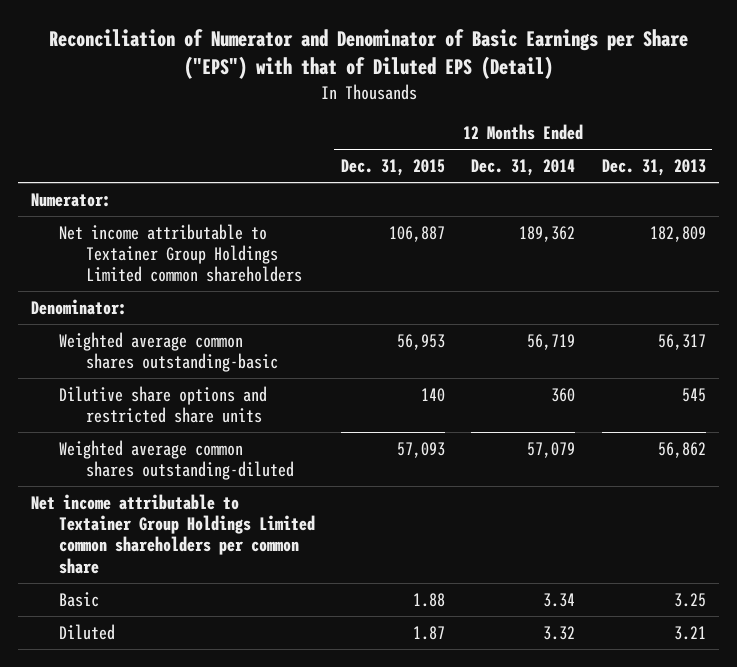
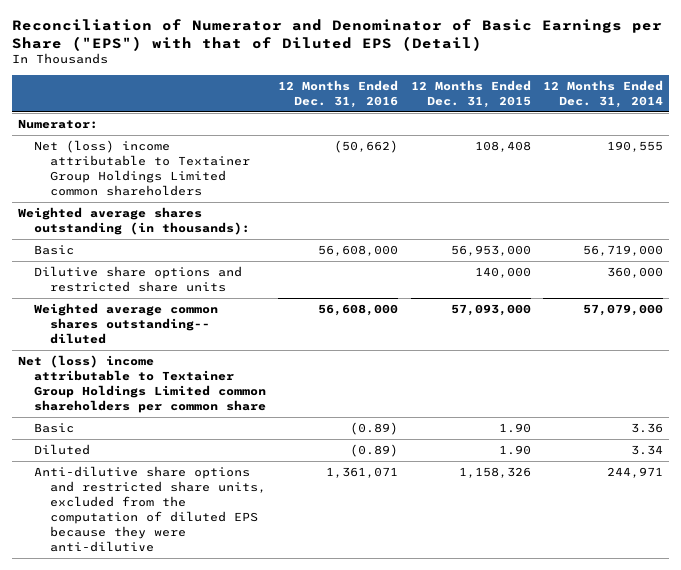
- | 12 Months Ended Dec. 31, 2015 | 12 Months Ended Dec. 31, 2014 | 12 Months Ended Dec. 31, 2013
+ | 12 Months Ended Dec. 31, 2016 | 12 Months Ended Dec. 31, 2015 | 12 Months Ended Dec. 31, 2014
- Net income attributable to Textainer Group Holdings Limited common shareholders | 106,887 | 189,362 | 182,809
- Denominator:
- Weighted average common shares outstanding-basic | 56,953 | 56,719 | 56,317
- Dilutive share options and restricted share units | 140 | 360 | 545
- Weighted average common shares outstanding-diluted | 57,093 | 57,079 | 56,862
- Net income attributable to Textainer Group Holdings Limited common shareholders per common share
- Basic | 1.88 | 3.34 | 3.25
- Diluted | 1.87 | 3.32 | 3.21
+ Net (loss) income attributable to Textainer Group Holdings Limited common shareholders | (50,662) | 108,408 | 190,555
+ Weighted average shares outstanding (in thousands):
+ Basic | 56,608,000 | 56,953,000 | 56,719,000
+ Dilutive share options and restricted share units | | 140,000 | 360,000
+ Weighted average common shares outstanding-- diluted | 56,608,000 | 57,093,000 | 57,079,000
+ Net (loss) income attributable to Textainer Group Holdings Limited common shareholders per common share
+ Basic | (0.89) | 1.90 | 3.36
+ Diluted | (0.89) | 1.90 | 3.34
+ Anti-dilutive share options and restricted share units, excluded from the computation of diluted EPS because they were anti-dilutive | 1,361,071 | 1,158,326 | 244,971

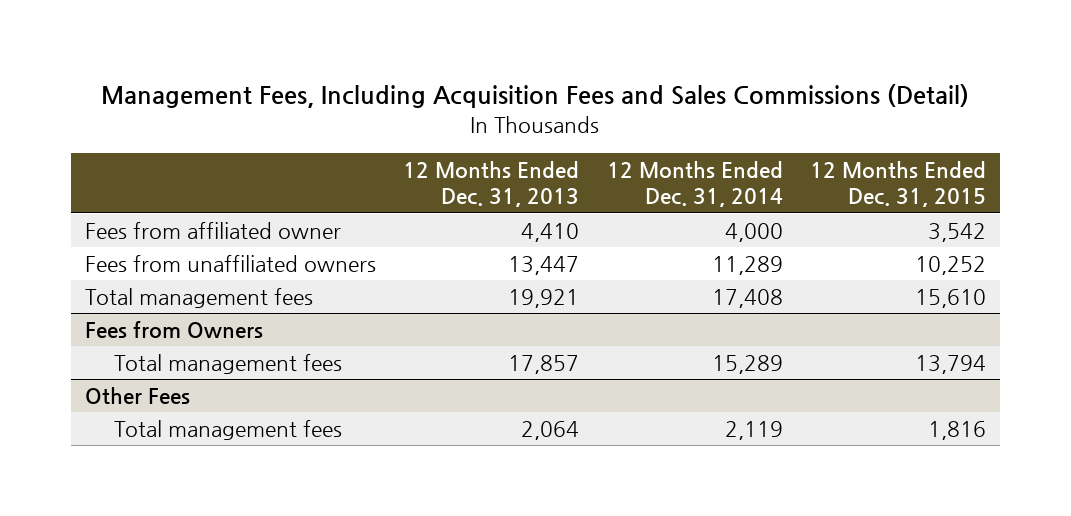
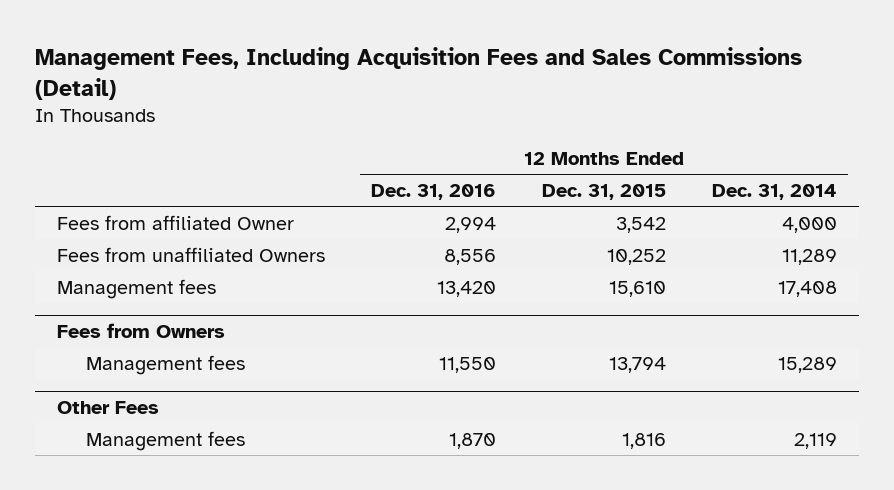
- | 12 Months Ended Dec. 31, 2013 | 12 Months Ended Dec. 31, 2014 | 12 Months Ended Dec. 31, 2015
+ | 12 Months Ended Dec. 31, 2016 | 12 Months Ended Dec. 31, 2015 | 12 Months Ended Dec. 31, 2014
- Fees from affiliated owner | 4,410 | 4,000 | 3,542
- Fees from unaffiliated owners | 13,447 | 11,289 | 10,252
- Total management fees | 19,921 | 17,408 | 15,610
+ Fees from affiliated Owner | 2,994 | 3,542 | 4,000
+ Fees from unaffiliated Owners | 8,556 | 10,252 | 11,289
+ Management fees | 13,420 | 15,610 | 17,408
@ Fees from Owners
- Total management fees | 17,857 | 15,289 | 13,794
+ Management fees | 11,550 | 13,794 | 15,289
@ Other Fees
- Total management fees | 2,064 | 2,119 | 1,816
+ Management fees | 1,870 | 1,816 | 2,119

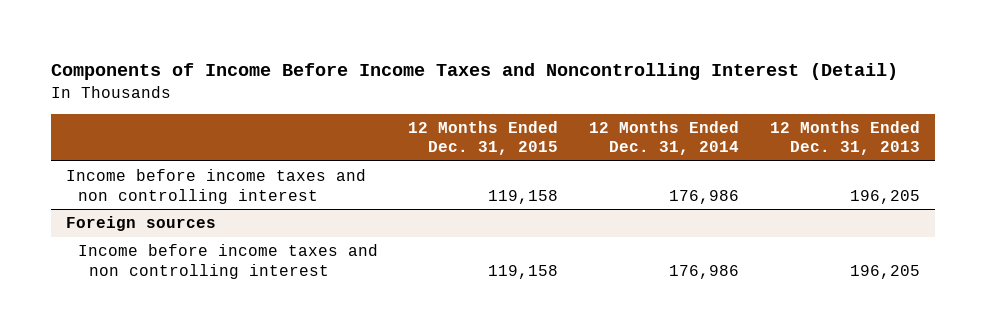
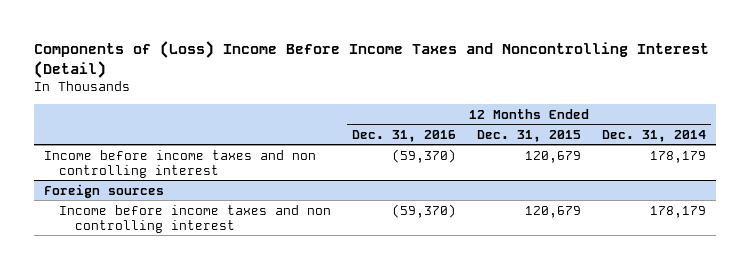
- Components of Income Before Income Taxes and Noncontrolling Interest (Detail)
+ Components of (Loss) Income Before Income Taxes and Noncontrolling Interest (Detail)
- | 12 Months Ended Dec. 31, 2015 | 12 Months Ended Dec. 31, 2014 | 12 Months Ended Dec. 31, 2013
+ | 12 Months Ended Dec. 31, 2016 | 12 Months Ended Dec. 31, 2015 | 12 Months Ended Dec. 31, 2014
- Income before income taxes and non controlling interest | 119,158 | 176,986 | 196,205
+ Income before income taxes and non controlling interest | (59,370) | 120,679 | 178,179
@ Foreign sources
- Income before income taxes and non controlling interest | 119,158 | 176,986 | 196,205
+ Income before income taxes and non controlling interest | (59,370) | 120,679 | 178,179

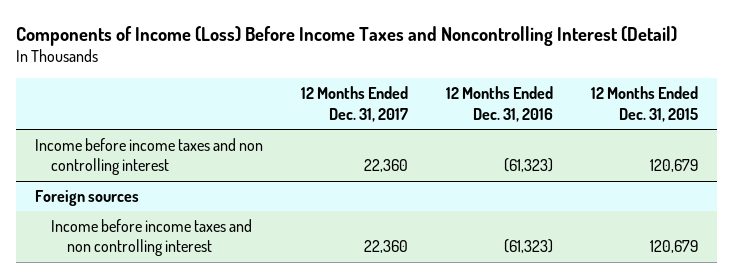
- Components of (Loss) Income Before Income Taxes and Noncontrolling Interest (Detail)
+ Components of Income (Loss) Before Income Taxes and Noncontrolling Interest (Detail)
- | 12 Months Ended Dec. 31, 2016 | 12 Months Ended Dec. 31, 2015 | 12 Months Ended Dec. 31, 2014
+ | 12 Months Ended Dec. 31, 2017 | 12 Months Ended Dec. 31, 2016 | 12 Months Ended Dec. 31, 2015
- Income before income taxes and non controlling interest | (59,370) | 120,679 | 178,179
+ Income before income taxes and non controlling interest | 22,360 | (61,323) | 120,679
@ Foreign sources
- Income before income taxes and non controlling interest | (59,370) | 120,679 | 178,179
+ Income before income taxes and non controlling interest | 22,360 | (61,323) | 120,679

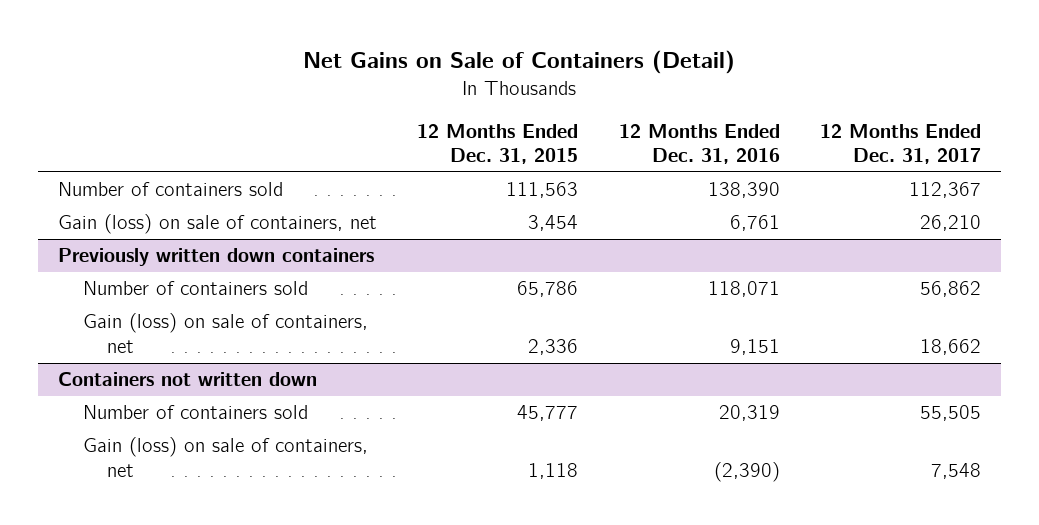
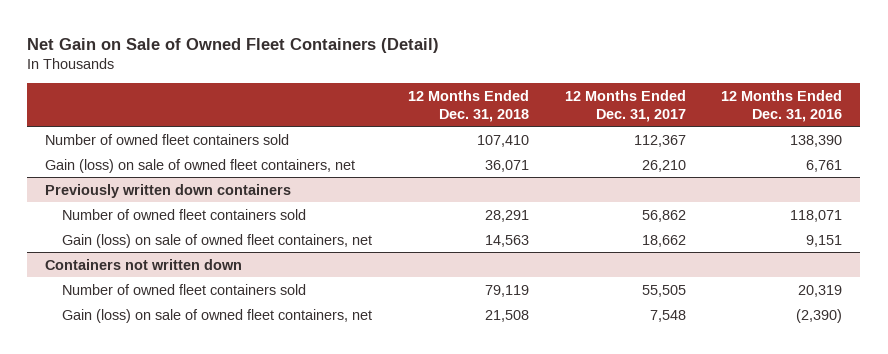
- Net Gains on Sale of Containers (Detail)
+ Net Gain on Sale of Owned Fleet Containers (Detail)
- | 12 Months Ended Dec. 31, 2015 | 12 Months Ended Dec. 31, 2016 | 12 Months Ended Dec. 31, 2017
+ | 12 Months Ended Dec. 31, 2018 | 12 Months Ended Dec. 31, 2017 | 12 Months Ended Dec. 31, 2016
- Number of containers sold | 111,563 | 138,390 | 112,367
- Gain (loss) on sale of containers, net | 3,454 | 6,761 | 26,210
+ Number of owned fleet containers sold | 107,410 | 112,367 | 138,390
+ Gain (loss) on sale of owned fleet containers, net | 36,071 | 26,210 | 6,761
@ Previously written down containers
- Number of containers sold | 65,786 | 118,071 | 56,862
- Gain (loss) on sale of containers, net | 2,336 | 9,151 | 18,662
+ Number of owned fleet containers sold | 28,291 | 56,862 | 118,071
+ Gain (loss) on sale of owned fleet containers, net | 14,563 | 18,662 | 9,151
@ Containers not written down
- Number of containers sold | 45,777 | 20,319 | 55,505
- Gain (loss) on sale of containers, net | 1,118 | (2,390) | 7,548
+ Number of owned fleet containers sold | 79,119 | 55,505 | 20,319
+ Gain (loss) on sale of owned fleet containers, net | 21,508 | 7,548 | (2,390)

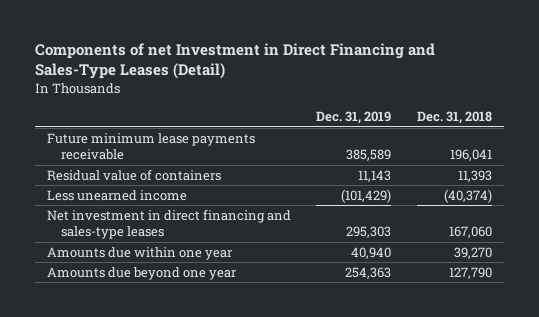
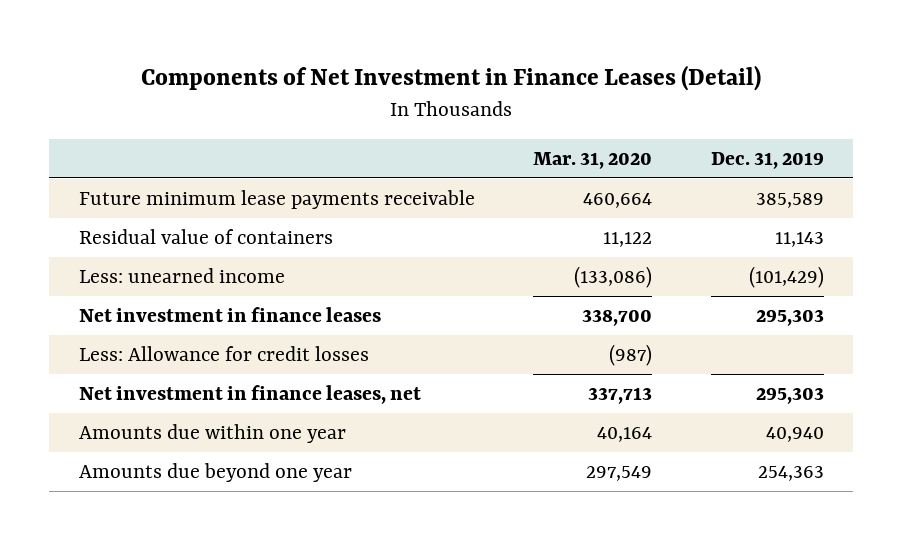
- Components of net Investment in Direct Financing and Sales-Type Leases (Detail)
+ Components of Net Investment in Finance Leases (Detail)
- | Dec. 31, 2019 | Dec. 31, 2018
+ | Mar. 31, 2020 | Dec. 31, 2019
- Less unearned income | (101,429) | (40,374)
- Net investment in direct financing and sales-type leases | 295,303 | 167,060
+ Less: unearned income | (133,086) | (101,429)
+ Net investment in finance leases | 338,700 | 295,303
+ Less: Allowance for credit losses | (987) |
+ Net investment in finance leases, net | 337,713 | 295,303

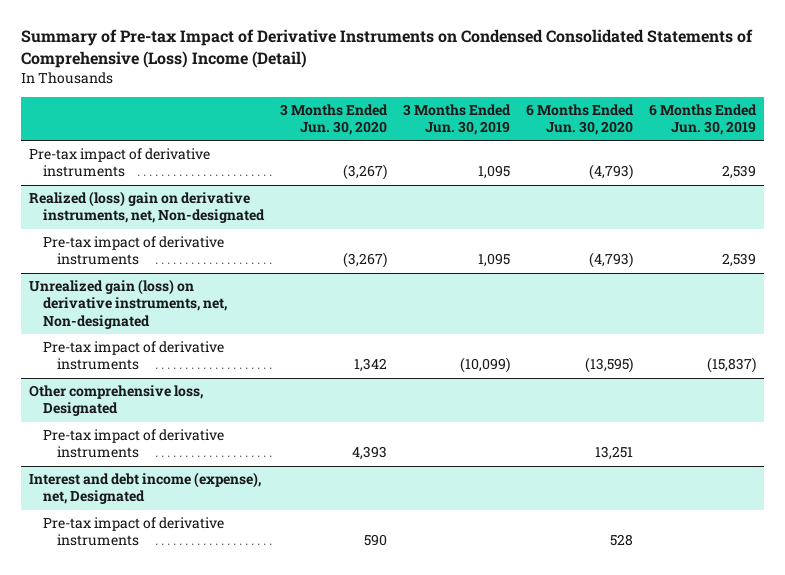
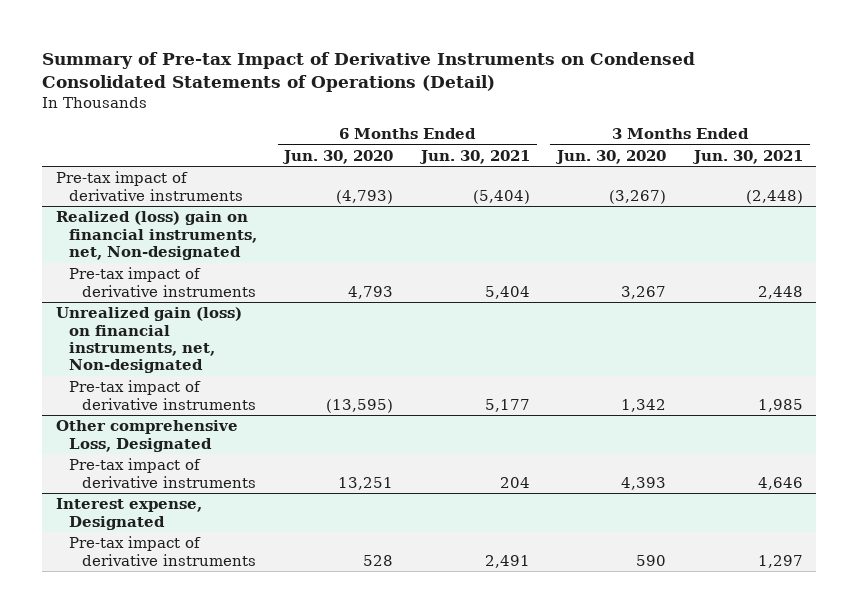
- Summary of Pre-tax Impact of Derivative Instruments on Condensed Consolidated Statements of Comprehensive (Loss) Income (Detail)
+ Summary of Pre-tax Impact of Derivative Instruments on Condensed Consolidated Statements of Operations (Detail)
- | 3 Months Ended Jun. 30, 2020 | 3 Months Ended Jun. 30, 2019 | 6 Months Ended Jun. 30, 2020 | 6 Months Ended Jun. 30, 2019
+ | 6 Months Ended Jun. 30, 2020 | 6 Months Ended Jun. 30, 2021 | 3 Months Ended Jun. 30, 2020 | 3 Months Ended Jun. 30, 2021
- Realized (loss) gain on derivative instruments, net, Non-designated
- Pre-tax impact of derivative instruments | (3,267) | 1,095 | (4,793) | 2,539
- Unrealized gain (loss) on derivative instruments, net, Non-designated
+ Realized (loss) gain on financial instruments, net, Non-designated
+ Pre-tax impact of derivative instruments | 4,793 | 5,404 | 3,267 | 2,448
+ Unrealized gain (loss) on financial instruments, net, Non-designated
- Other comprehensive loss, Designated
+ Other comprehensive Loss, Designated
- Interest and debt income (expense), net, Designated
+ Interest expense, Designated

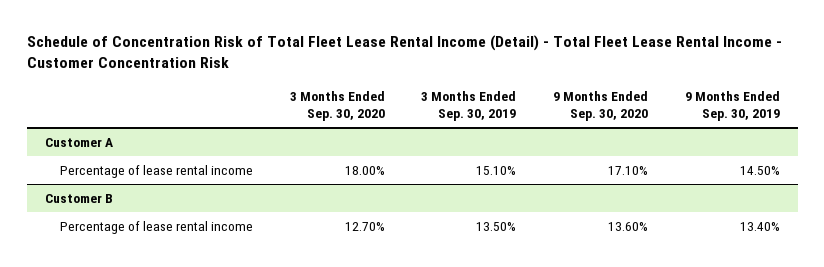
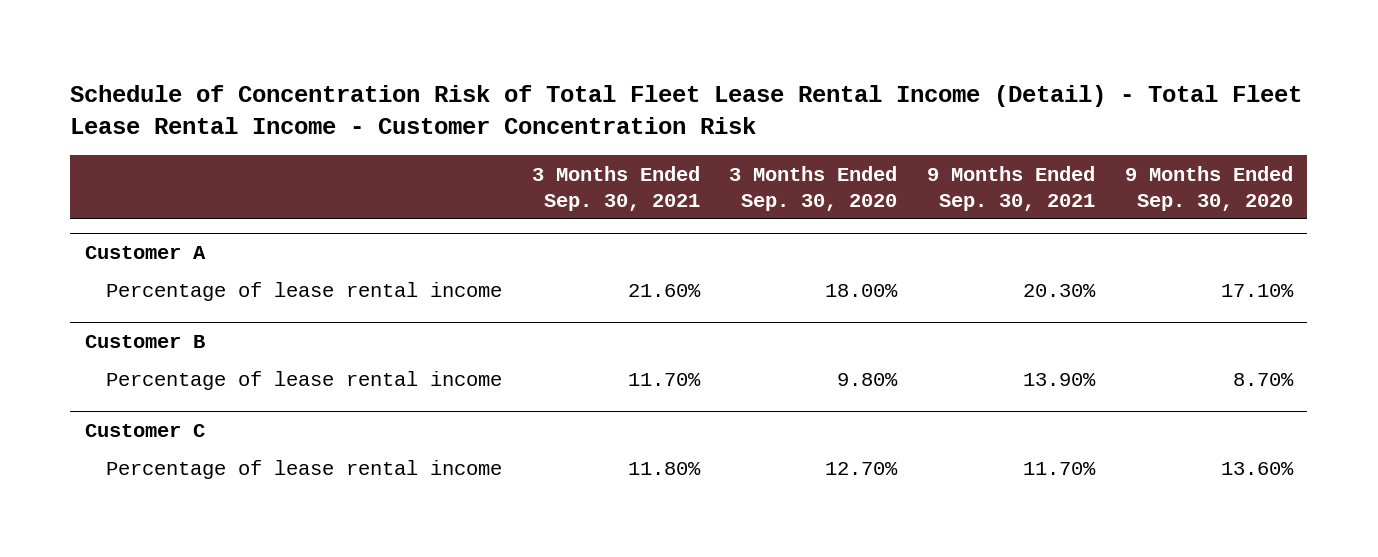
- | 3 Months Ended Sep. 30, 2020 | 3 Months Ended Sep. 30, 2019 | 9 Months Ended Sep. 30, 2020 | 9 Months Ended Sep. 30, 2019
+ | 3 Months Ended Sep. 30, 2021 | 3 Months Ended Sep. 30, 2020 | 9 Months Ended Sep. 30, 2021 | 9 Months Ended Sep. 30, 2020
@ Customer B
+ Percentage of lease rental income | 11.70% | 9.80% | 13.90% | 8.70%
+ Customer C

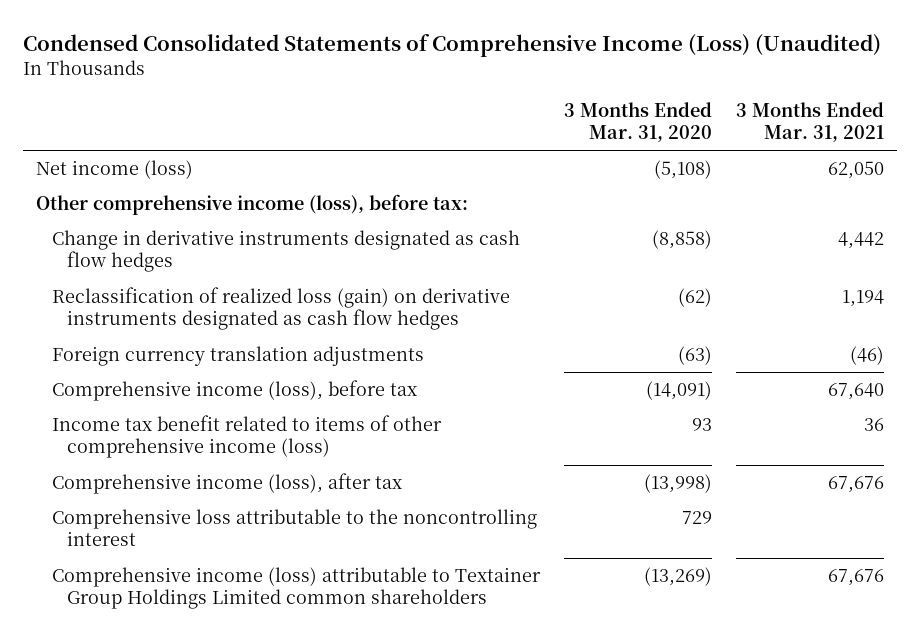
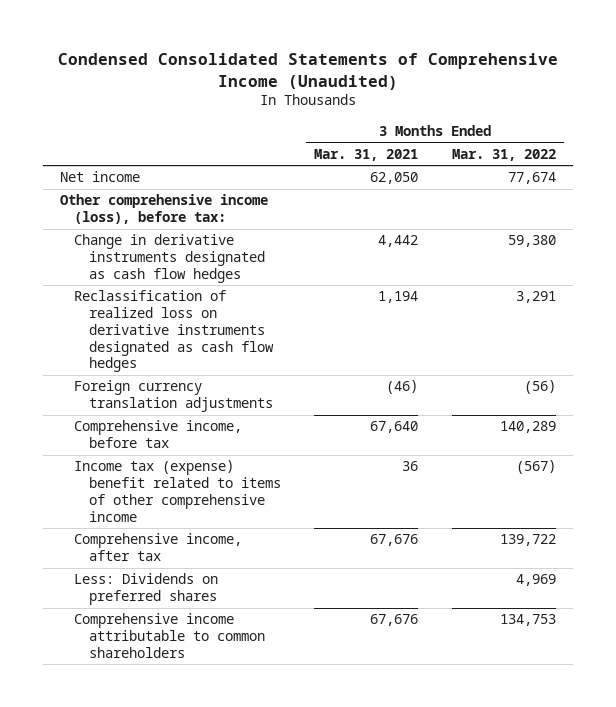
- Condensed Consolidated Statements of Comprehensive Income (Loss) (Unaudited)
+ Condensed Consolidated Statements of Comprehensive Income (Unaudited)
- | 3 Months Ended Mar. 31, 2020 | 3 Months Ended Mar. 31, 2021
+ | 3 Months Ended Mar. 31, 2021 | 3 Months Ended Mar. 31, 2022
- Net income (loss) | (5,108) | 62,050
+ Net income | 62,050 | 77,674
- Reclassification of realized loss (gain) on derivative instruments designated as cash flow hedges | (62) | 1,194
+ Reclassification of realized loss on derivative instruments designated as cash flow hedges | 1,194 | 3,291
- Comprehensive income (loss), before tax | (14,091) | 67,640
- Income tax benefit related to items of other comprehensive income (loss) | 93 | 36
- Comprehensive income (loss), after tax | (13,998) | 67,676
- Comprehensive loss attributable to the noncontrolling interest | 729 |
- Comprehensive income (loss) attributable to Textainer Group Holdings Limited common shareholders | (13,269) | 67,676
+ Comprehensive income, before tax | 67,640 | 140,289
+ Income tax (expense) benefit related to items of other comprehensive income | 36 | (567)
+ Comprehensive income, after tax | 67,676 | 139,722
+ Less: Dividends on preferred shares | | 4,969
+ Comprehensive income attributable to common shareholders | 67,676 | 134,753

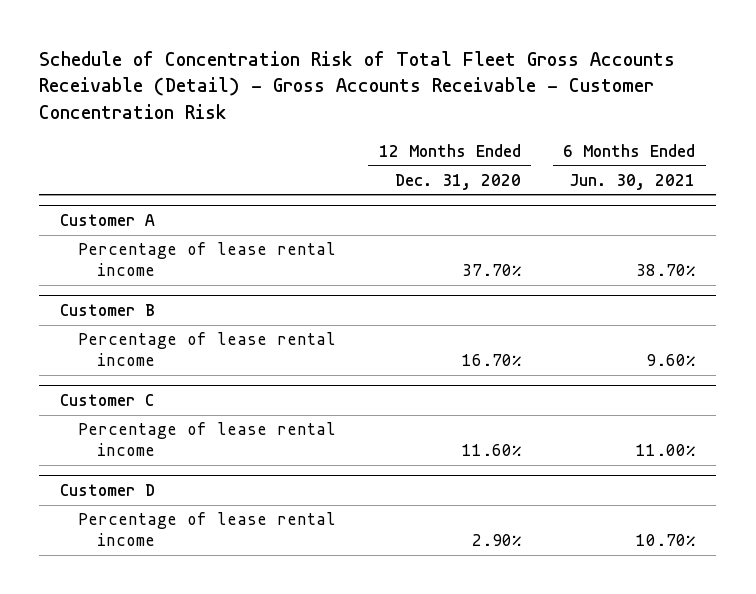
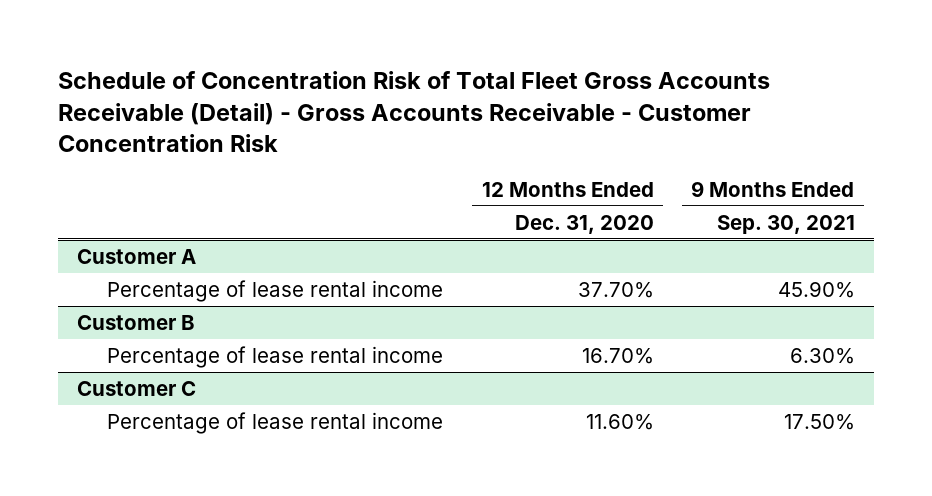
- | 12 Months Ended Dec. 31, 2020 | 6 Months Ended Jun. 30, 2021
+ | 12 Months Ended Dec. 31, 2020 | 9 Months Ended Sep. 30, 2021
- Customer D
- Percentage of lease rental income | 2.90% | 10.70%

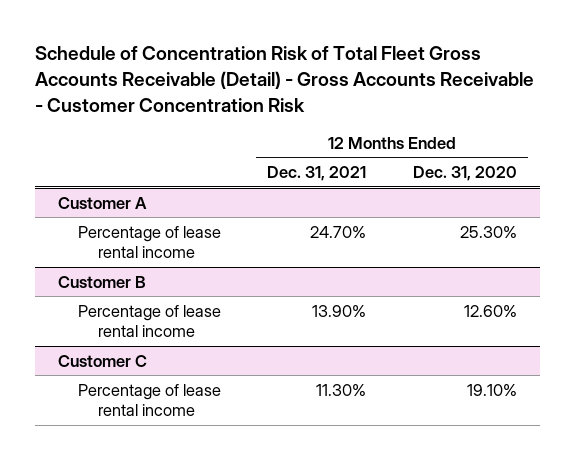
- | 12 Months Ended Dec. 31, 2020 | 9 Months Ended Sep. 30, 2021
+ | 12 Months Ended Dec. 31, 2021 | 12 Months Ended Dec. 31, 2020
@ Customer A
- Percentage of lease rental income | 37.70% | 45.90%
+ Percentage of lease rental income | 24.70% | 25.30%
@ Customer B
- Percentage of lease rental income | 16.70% | 6.30%
+ Percentage of lease rental income | 13.90% | 12.60%
@ Customer C
- Percentage of lease rental income | 11.60% | 17.50%
+ Percentage of lease rental income | 11.30% | 19.10%

